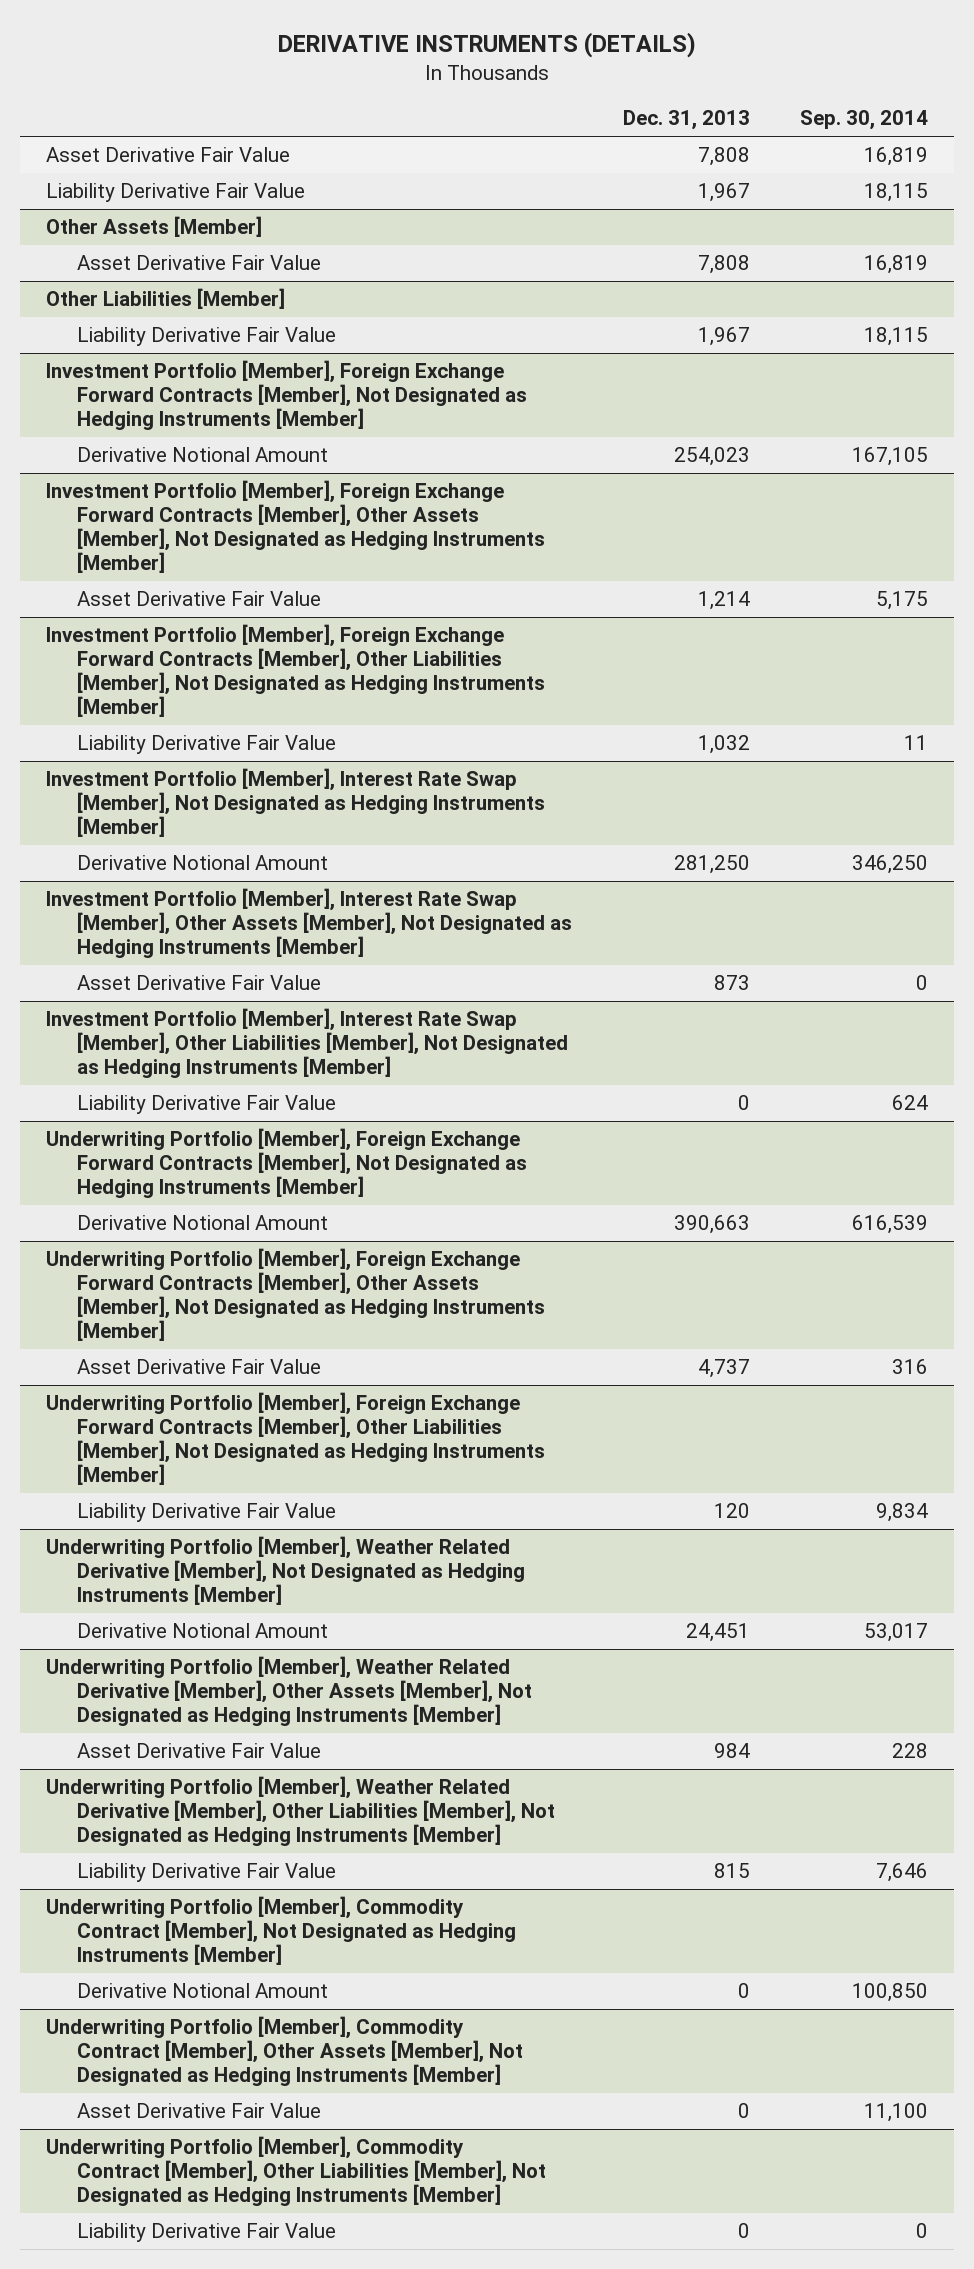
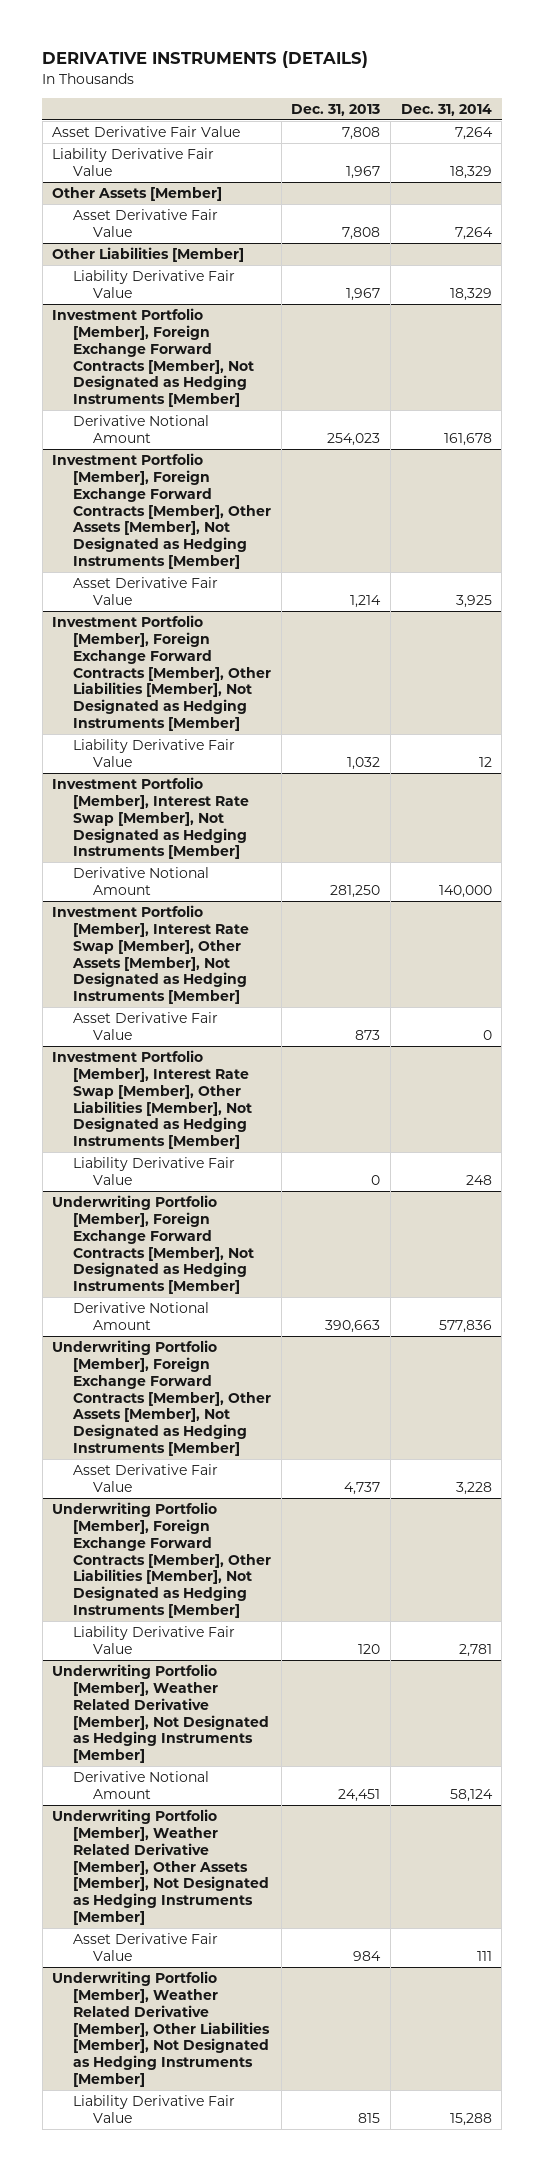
- | Dec. 31, 2013 | Sep. 30, 2014
+ | Dec. 31, 2013 | Dec. 31, 2014
- Underwriting Portfolio [Member], Commodity Contract [Member], Not Designated as Hedging Instruments [Member]
- Derivative Notional Amount | 0 | 100,850
- Underwriting Portfolio [Member], Commodity Contract [Member], Other Assets [Member], Not Designated as Hedging Instruments [Member]
- Asset Derivative Fair Value | 0 | 11,100
- Underwriting Portfolio [Member], Commodity Contract [Member], Other Liabilities [Member], Not Designated as Hedging Instruments [Member]
- Liability Derivative Fair Value | 0 | 0

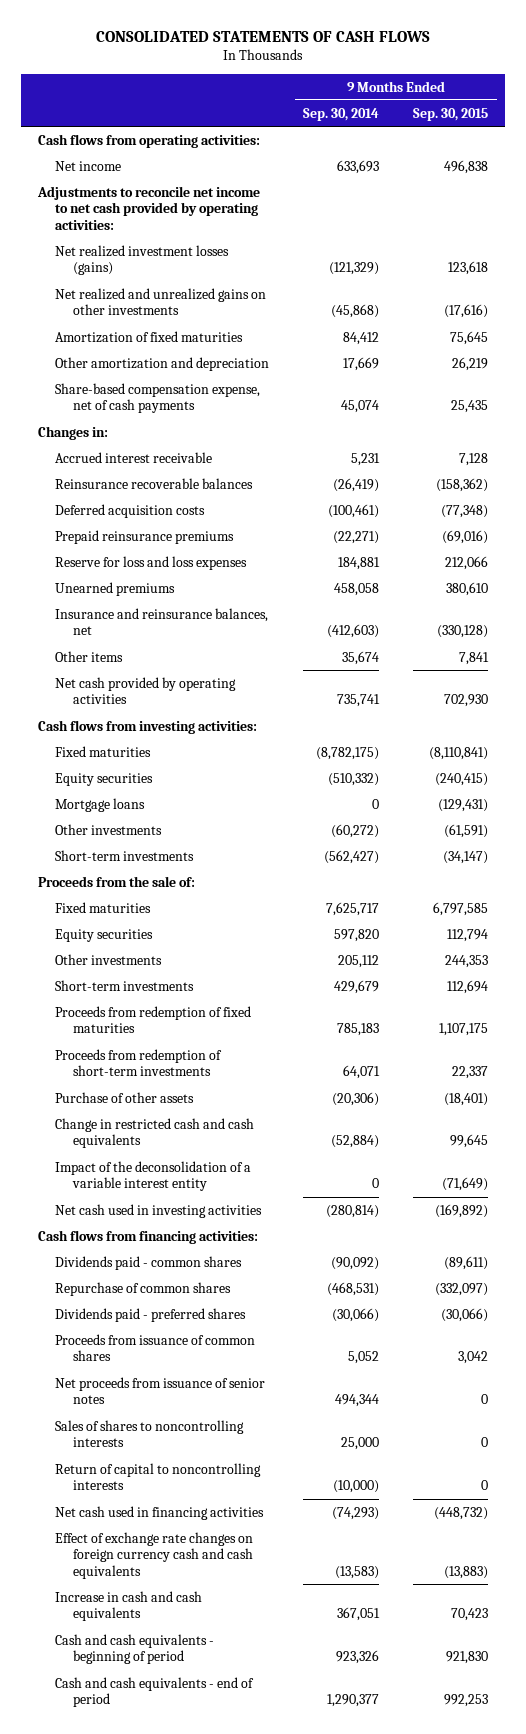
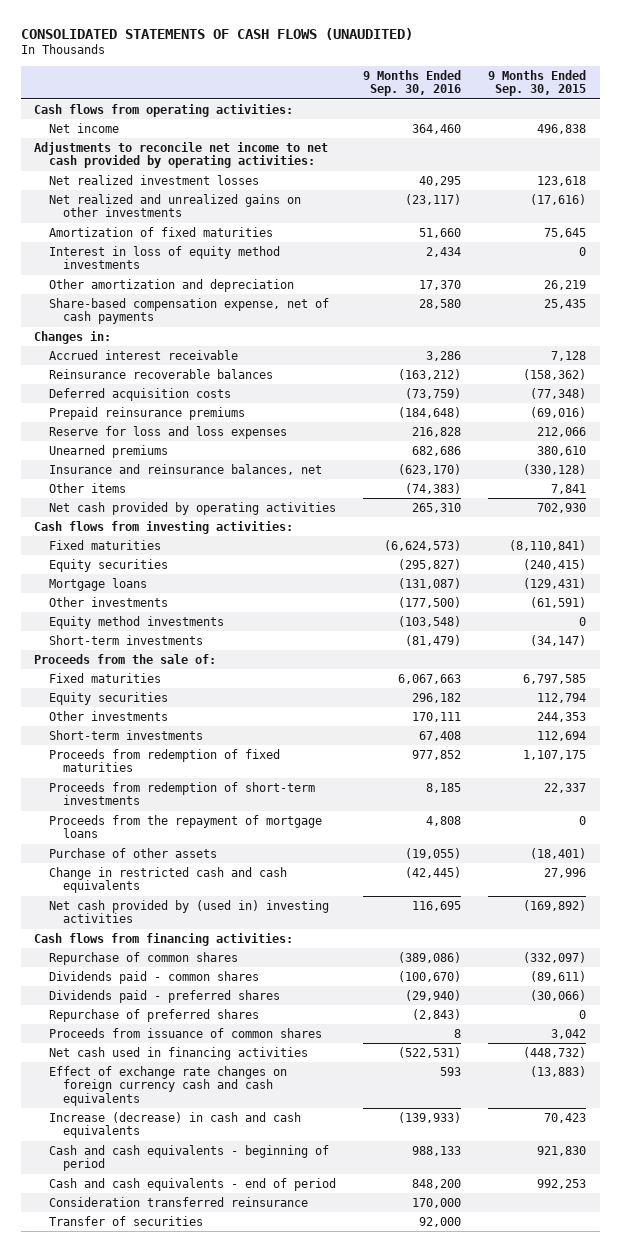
- CONSOLIDATED STATEMENTS OF CASH FLOWS
+ CONSOLIDATED STATEMENTS OF CASH FLOWS (UNAUDITED)
- | 9 Months Ended Sep. 30, 2014 | 9 Months Ended Sep. 30, 2015
+ | 9 Months Ended Sep. 30, 2016 | 9 Months Ended Sep. 30, 2015
- Net realized investment losses (gains) | (121,329) | 123,618
+ Net realized investment losses | 40,295 | 123,618
+ Interest in loss of equity method investments | 2,434 | 0
+ Equity method investments | (103,548) | 0
+ Proceeds from the repayment of mortgage loans | 4,808 | 0
- Change in restricted cash and cash equivalents | (52,884) | 99,645
- Impact of the deconsolidation of a variable interest entity | 0 | (71,649)
- Net cash used in investing activities | (280,814) | (169,892)
+ Change in restricted cash and cash equivalents | (42,445) | 27,996
+ Net cash provided by (used in) investing activities | 116,695 | (169,892)
moved down: Dividends paid - common shares | (100,670) | (89,611)
+ Repurchase of preferred shares | (2,843) | 0
- Net proceeds from issuance of senior notes | 494,344 | 0
- Sales of shares to noncontrolling interests | 25,000 | 0
- Return of capital to noncontrolling interests | (10,000) | 0
- Increase in cash and cash equivalents | 367,051 | 70,423
+ Increase (decrease) in cash and cash equivalents | (139,933) | 70,423
+ Consideration transferred reinsurance | 170,000 |
+ Transfer of securities | 92,000 |

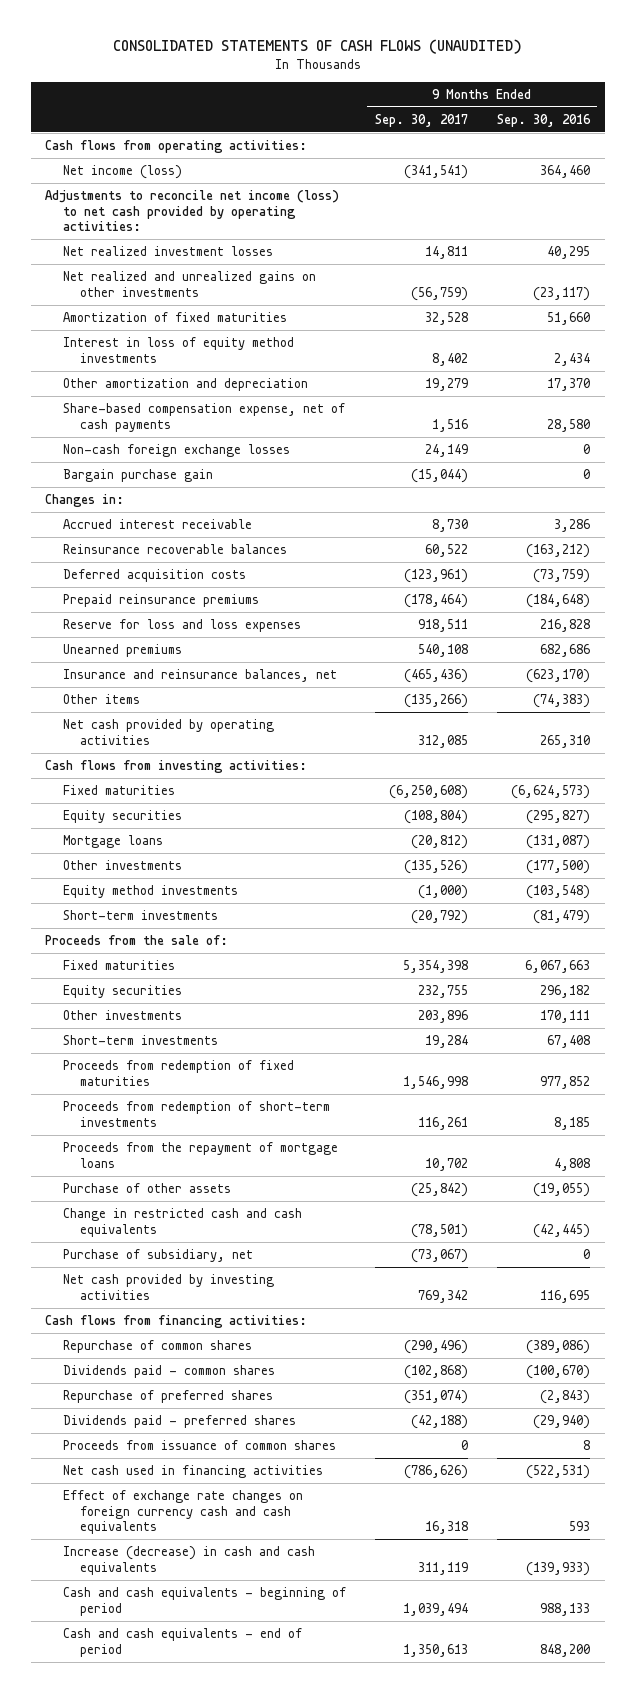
- | 9 Months Ended Sep. 30, 2016 | 9 Months Ended Sep. 30, 2015
+ | 9 Months Ended Sep. 30, 2017 | 9 Months Ended Sep. 30, 2016
- Net income | 364,460 | 496,838
- Adjustments to reconcile net income to net cash provided by operating activities:
+ Net income (loss) | (341,541) | 364,460
+ Adjustments to reconcile net income (loss) to net cash provided by operating activities:
+ Non-cash foreign exchange losses | 24,149 | 0
+ Bargain purchase gain | (15,044) | 0
- Net cash provided by (used in) investing activities | 116,695 | (169,892)
+ Purchase of subsidiary, net | (73,067) | 0
+ Net cash provided by investing activities | 769,342 | 116,695
moved down: Dividends paid - preferred shares | (42,188) | (29,940)
- Consideration transferred reinsurance | 170,000 |
- Transfer of securities | 92,000 |

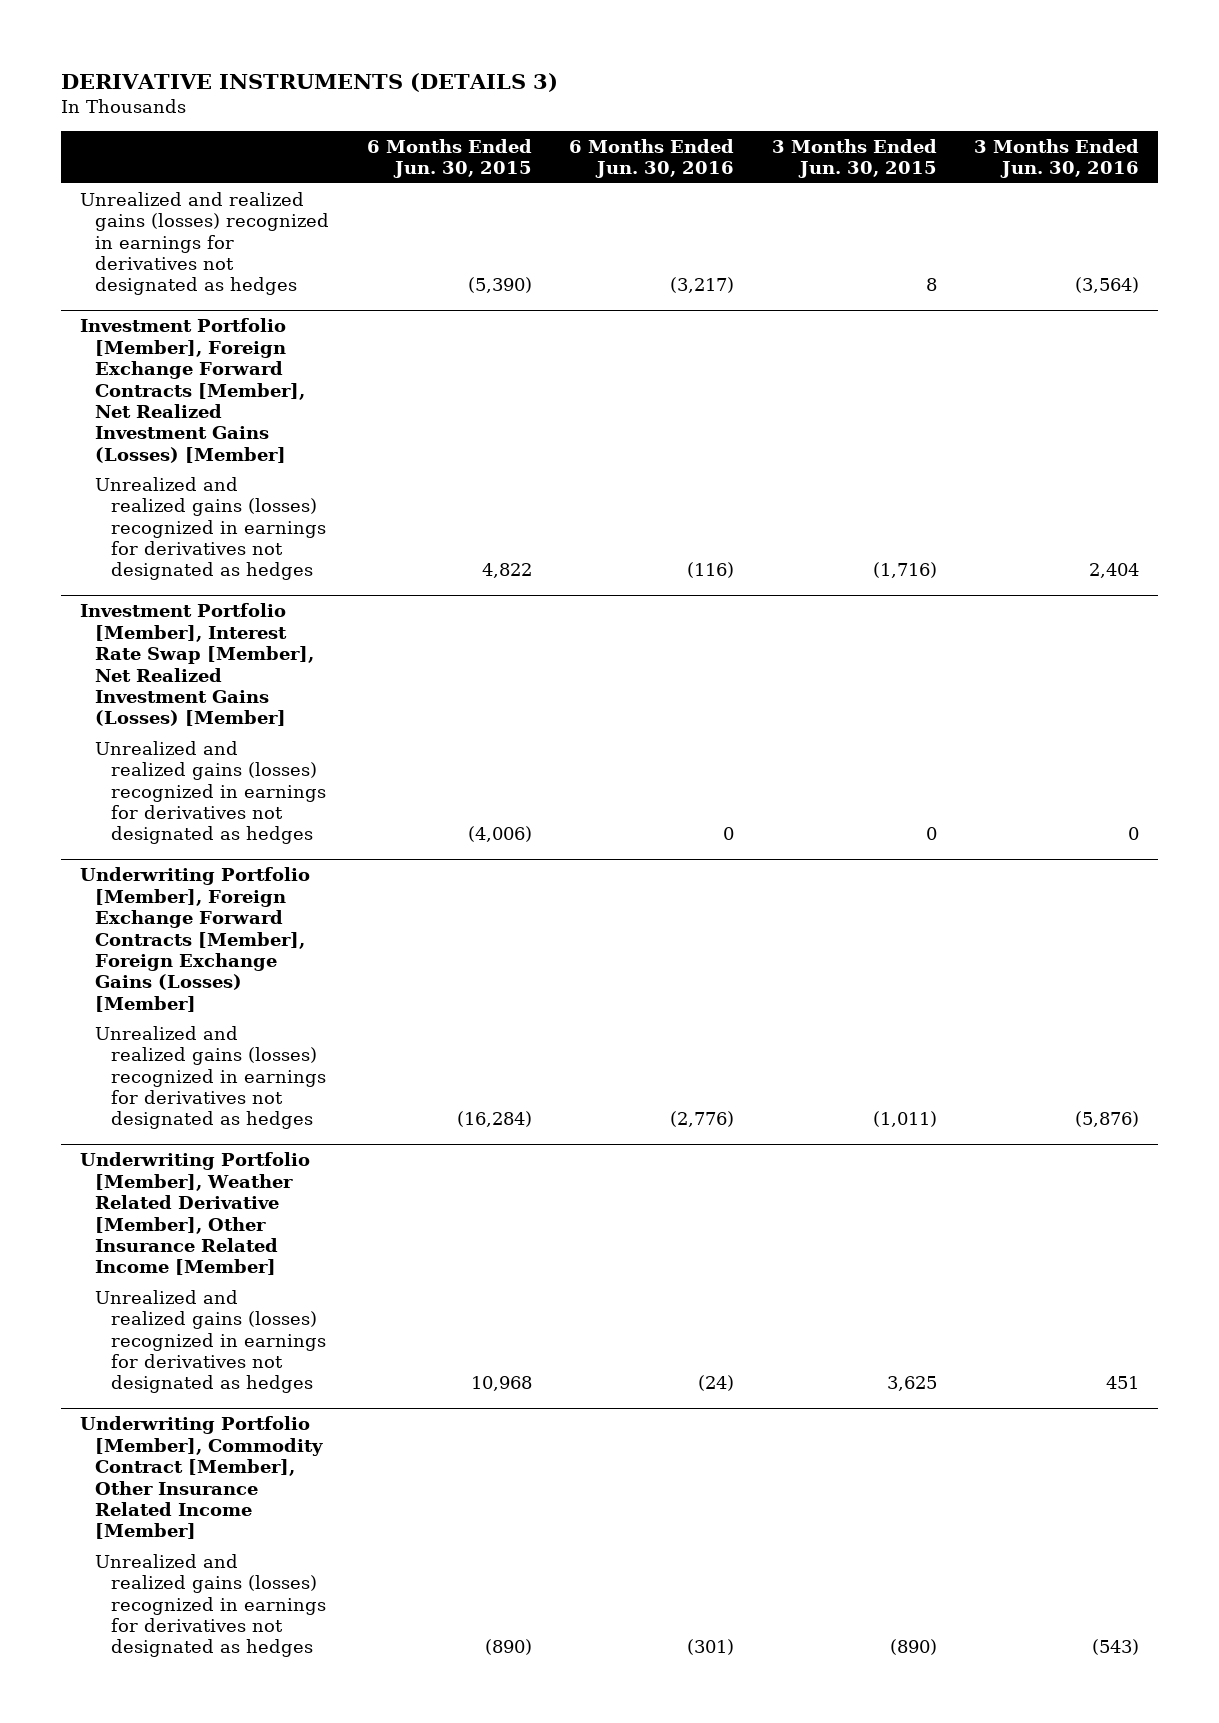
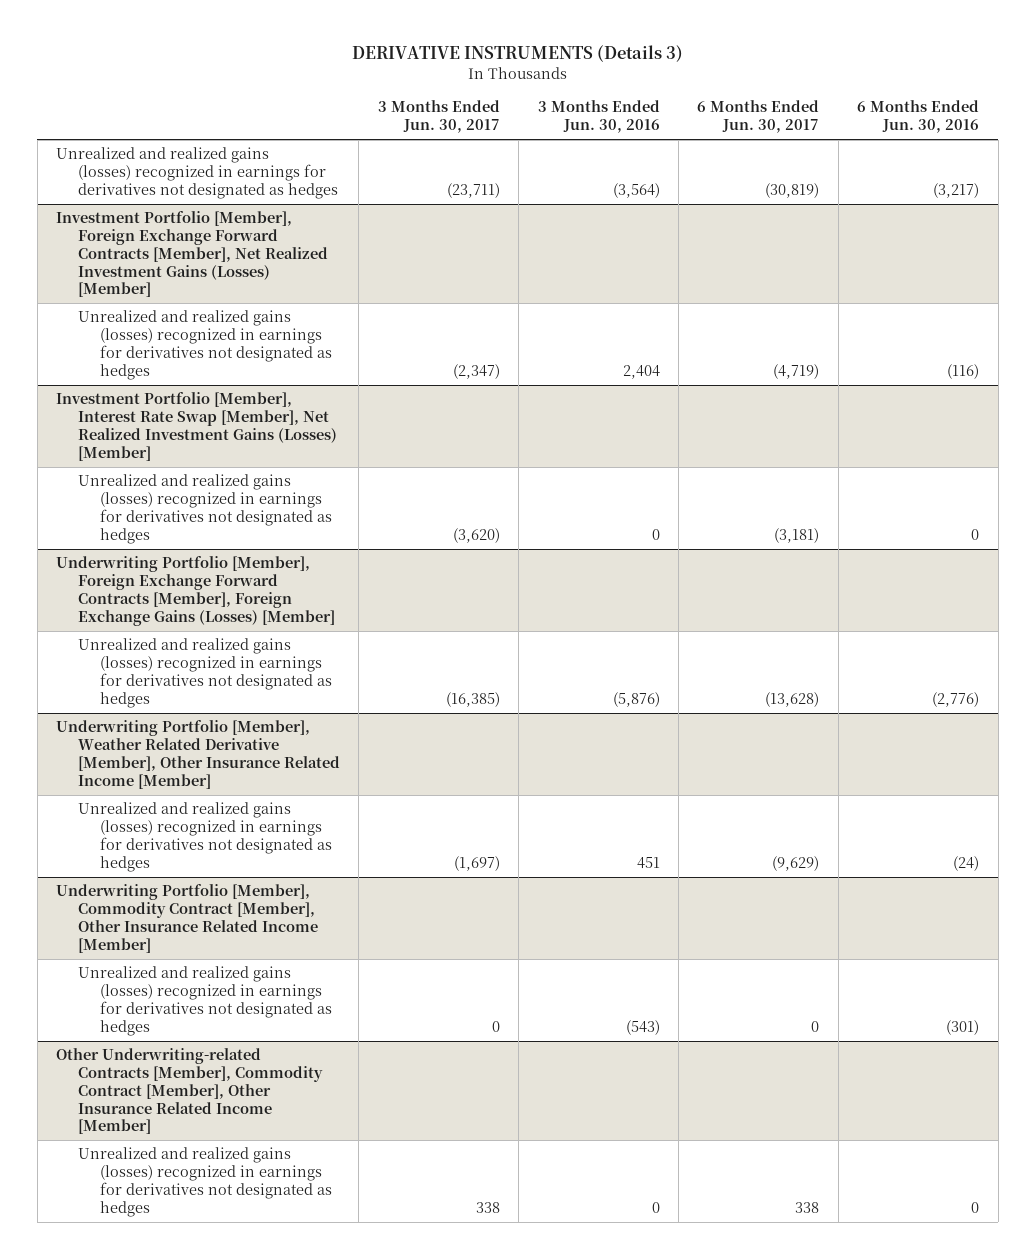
- DERIVATIVE INSTRUMENTS (DETAILS 3)
+ DERIVATIVE INSTRUMENTS (Details 3)
- | 6 Months Ended Jun. 30, 2015 | 6 Months Ended Jun. 30, 2016 | 3 Months Ended Jun. 30, 2015 | 3 Months Ended Jun. 30, 2016
+ | 3 Months Ended Jun. 30, 2017 | 3 Months Ended Jun. 30, 2016 | 6 Months Ended Jun. 30, 2017 | 6 Months Ended Jun. 30, 2016
+ Other Underwriting-related Contracts [Member], Commodity Contract [Member], Other Insurance Related Income [Member]
+ Unrealized and realized gains (losses) recognized in earnings for derivatives not designated as hedges | 338 | 0 | 338 | 0

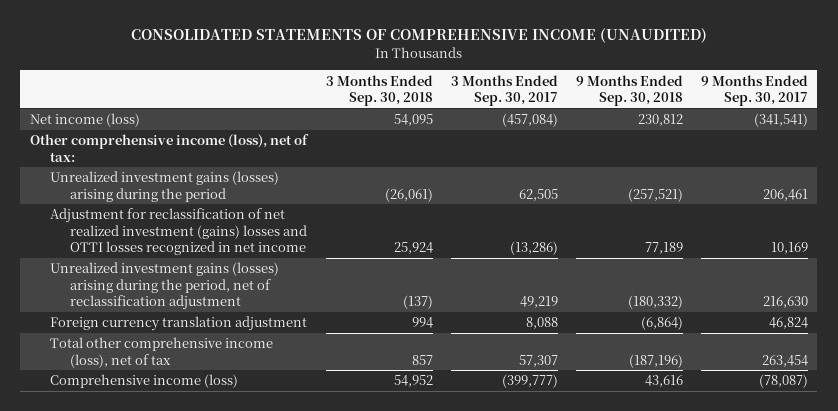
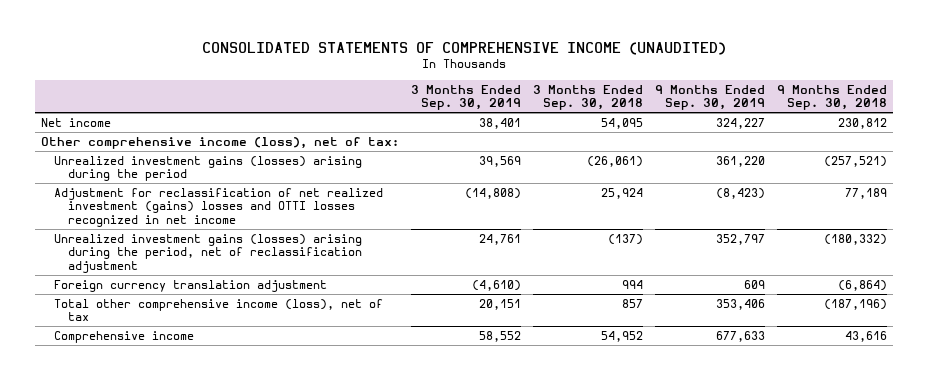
- | 3 Months Ended Sep. 30, 2018 | 3 Months Ended Sep. 30, 2017 | 9 Months Ended Sep. 30, 2018 | 9 Months Ended Sep. 30, 2017
+ | 3 Months Ended Sep. 30, 2019 | 3 Months Ended Sep. 30, 2018 | 9 Months Ended Sep. 30, 2019 | 9 Months Ended Sep. 30, 2018
- Net income (loss) | 54,095 | (457,084) | 230,812 | (341,541)
+ Net income | 38,401 | 54,095 | 324,227 | 230,812
- Comprehensive income (loss) | 54,952 | (399,777) | 43,616 | (78,087)
+ Comprehensive income | 58,552 | 54,952 | 677,633 | 43,616

